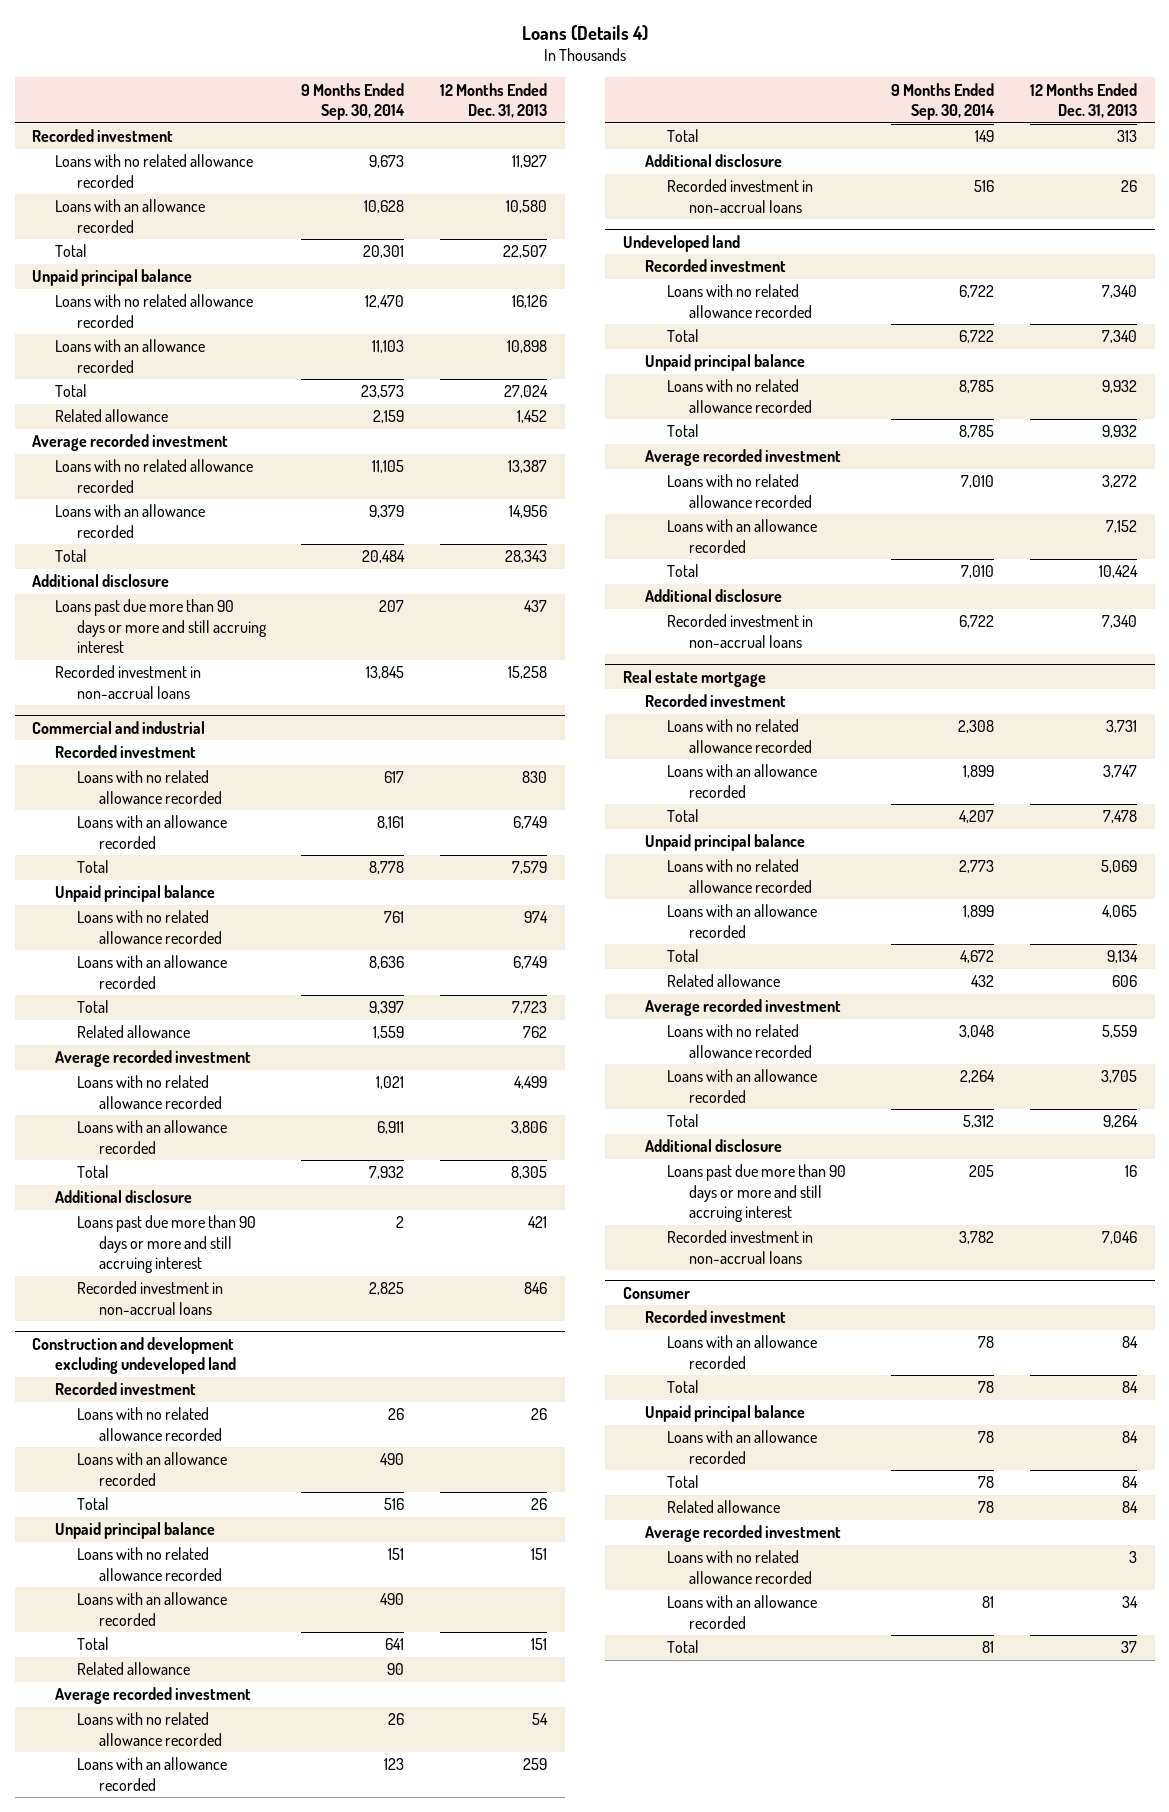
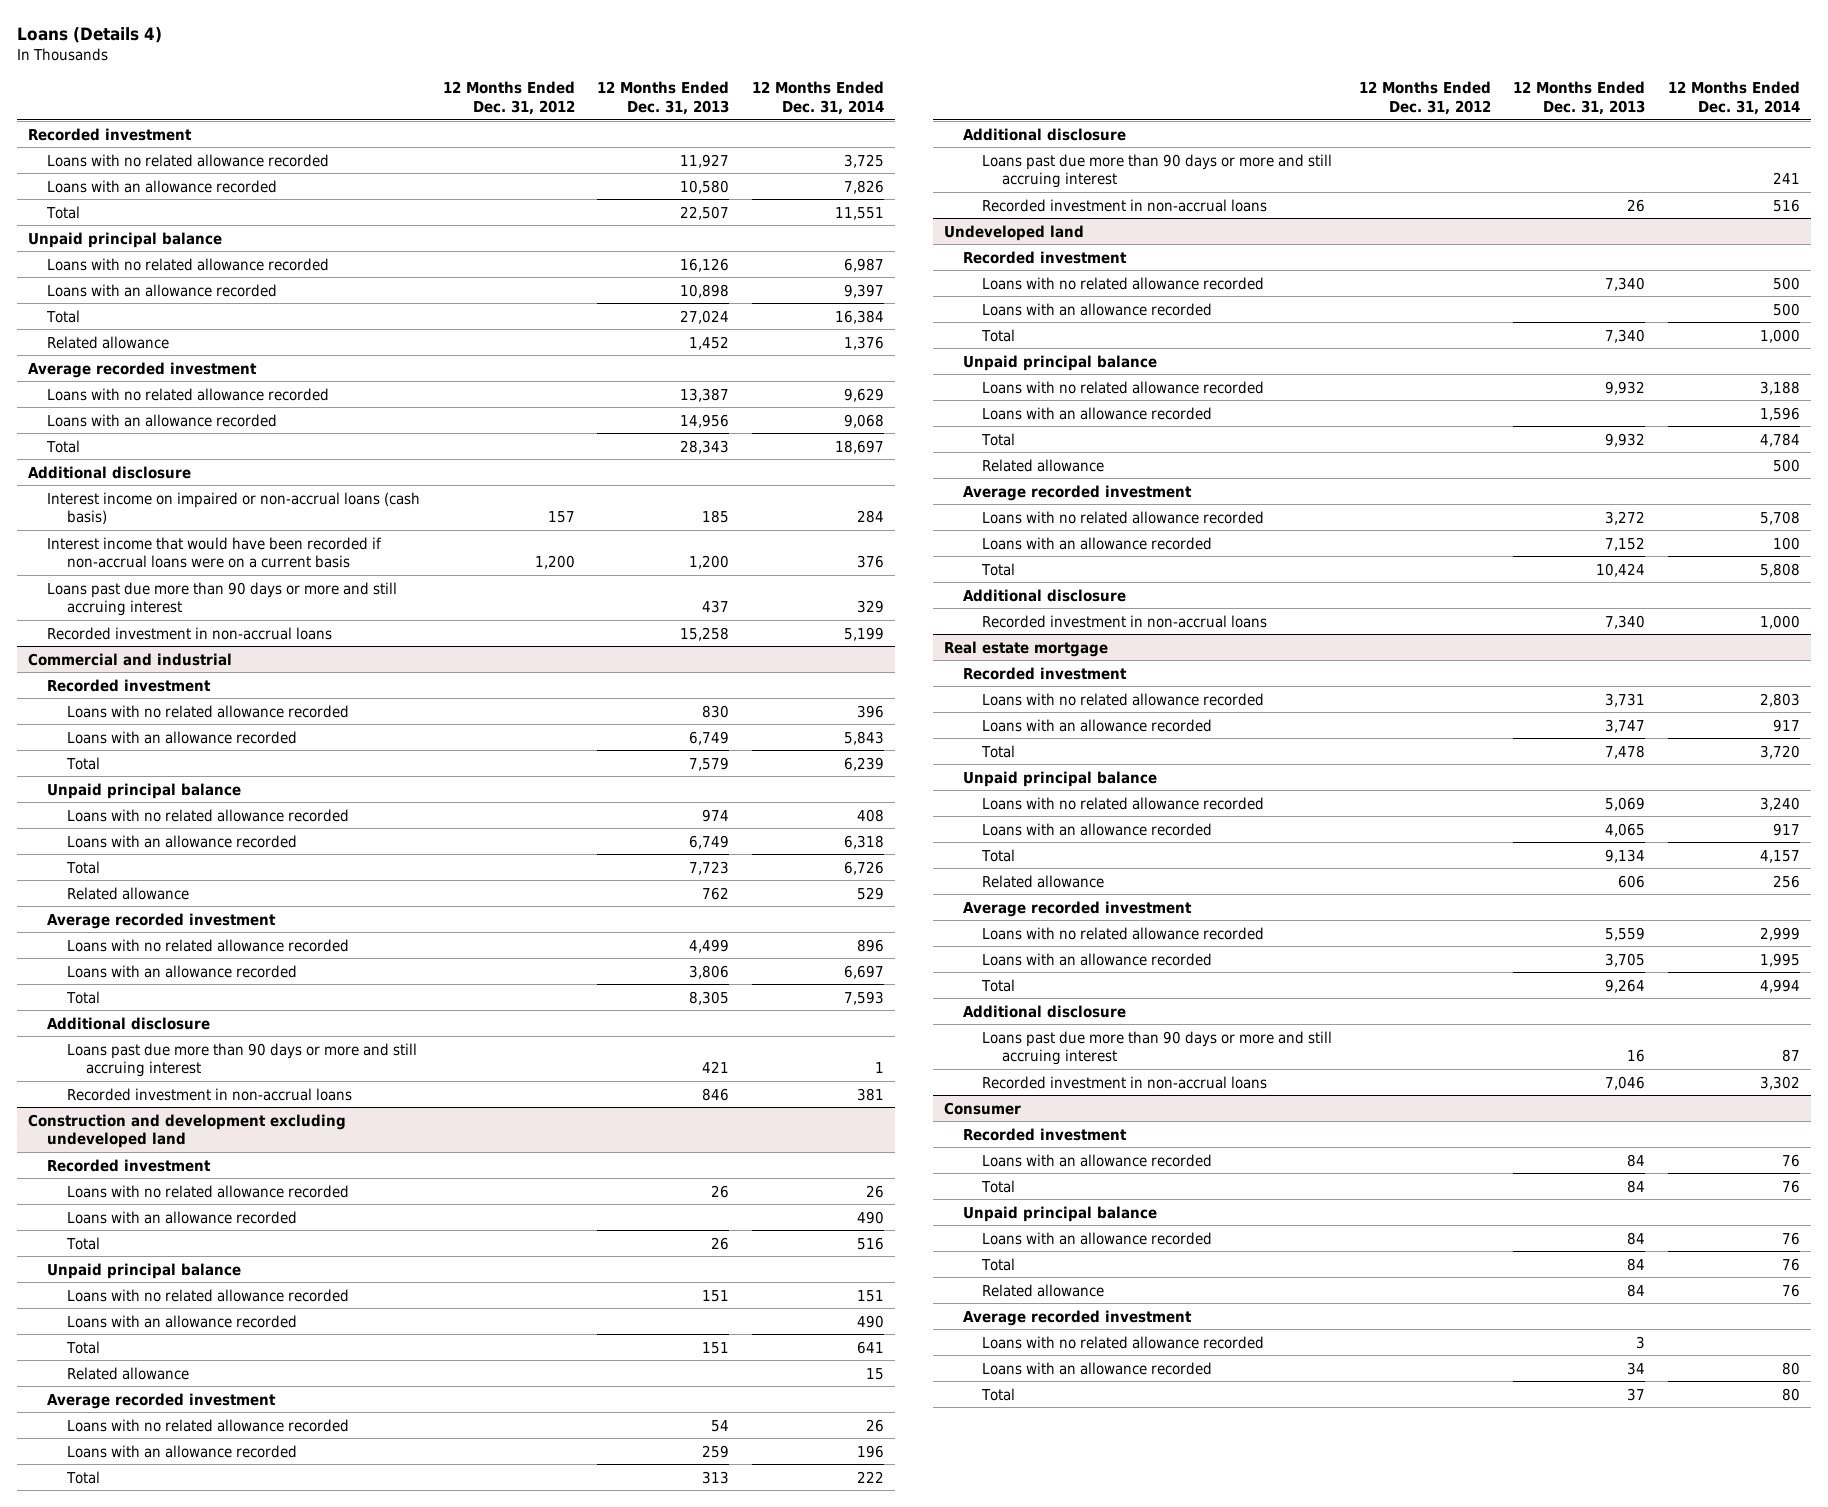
- | 9 Months Ended Sep. 30, 2014 | 12 Months Ended Dec. 31, 2013
+ | 12 Months Ended Dec. 31, 2012 | 12 Months Ended Dec. 31, 2013 | 12 Months Ended Dec. 31, 2014
+ Interest income on impaired or non-accrual loans (cash basis) | 157 | 185 | 284
+ Interest income that would have been recorded if non-accrual loans were on a current basis | 1,200 | 1,200 | 376
@ Construction and development excluding undeveloped land
+ Loans past due more than 90 days or more and still accruing interest | | | 241
@ Undeveloped land
+ Loans with an allowance recorded | | | 500
+ Loans with an allowance recorded | | | 1,596
+ Related allowance | | | 500

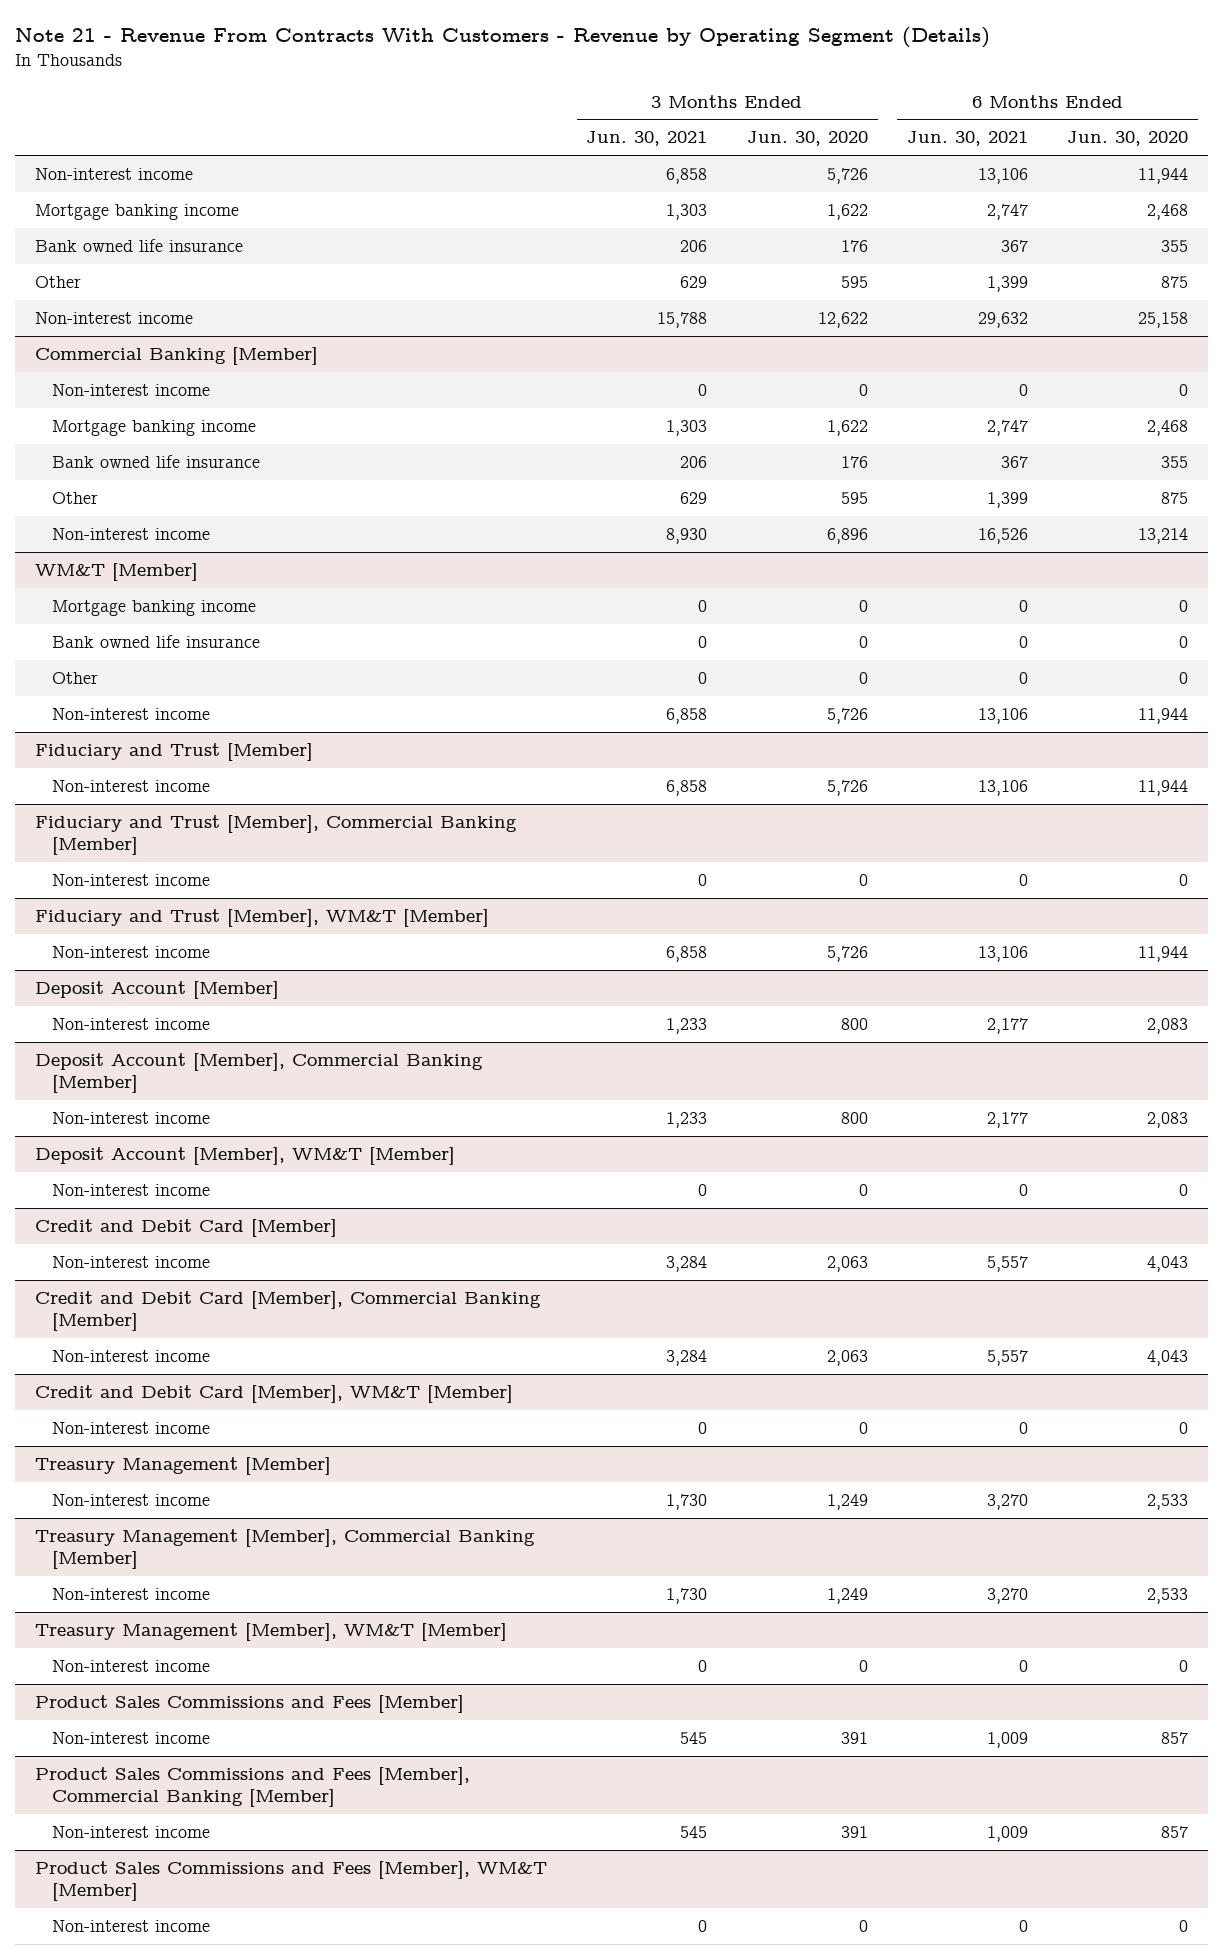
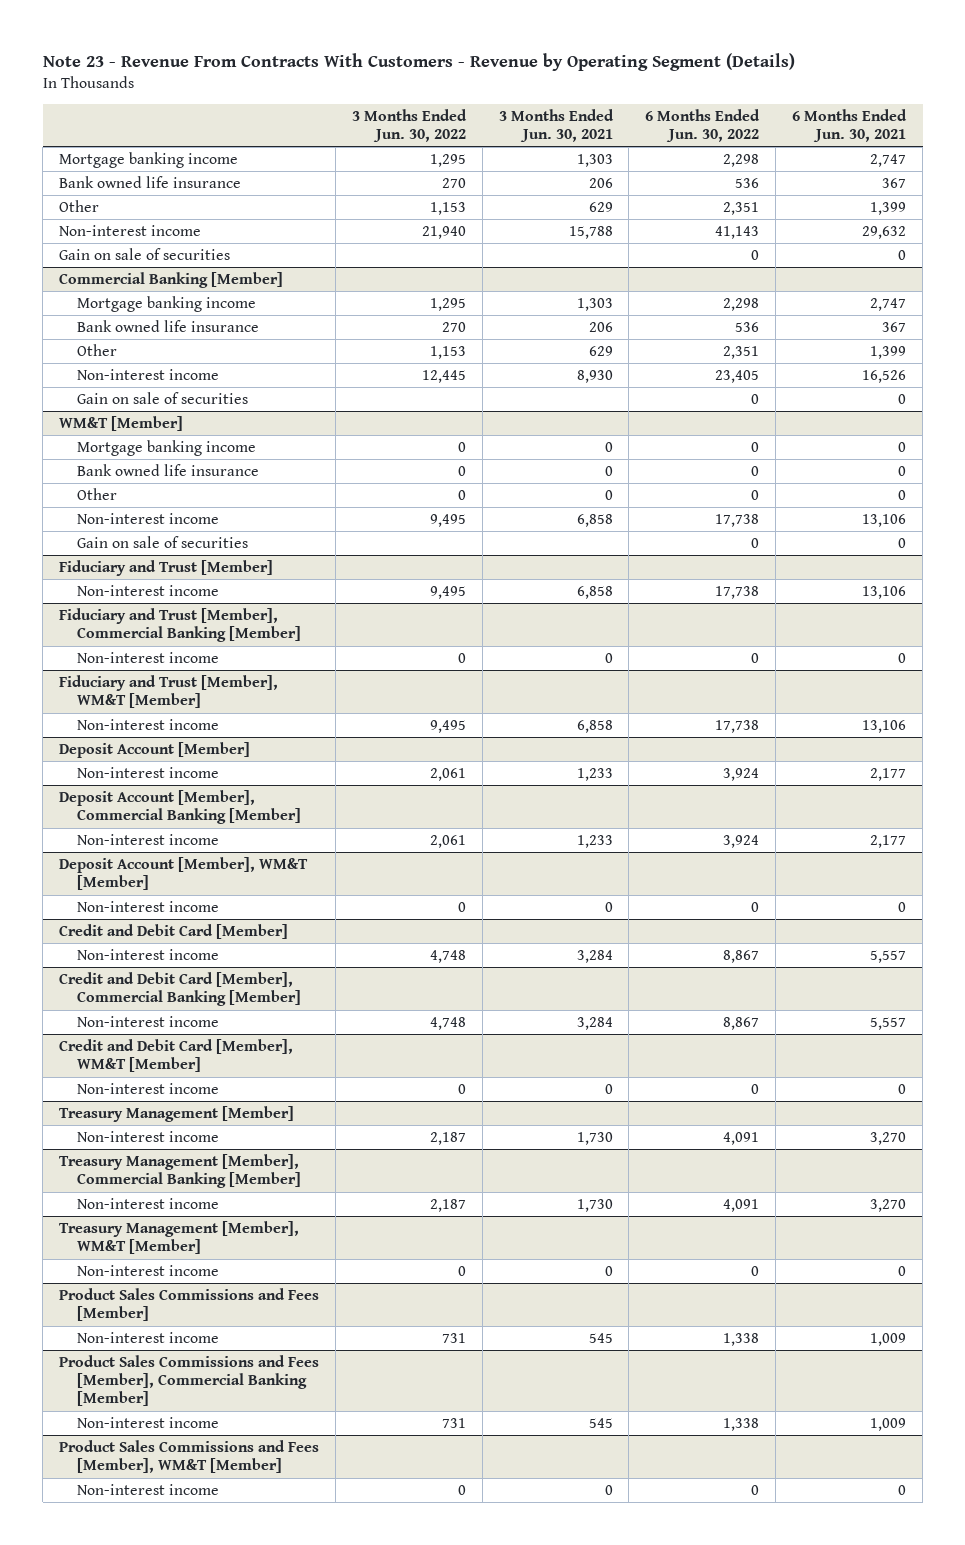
- Note 21 - Revenue From Contracts With Customers - Revenue by Operating Segment (Details)
+ Note 23 - Revenue From Contracts With Customers - Revenue by Operating Segment (Details)
- | 3 Months Ended Jun. 30, 2021 | 3 Months Ended Jun. 30, 2020 | 6 Months Ended Jun. 30, 2021 | 6 Months Ended Jun. 30, 2020
+ | 3 Months Ended Jun. 30, 2022 | 3 Months Ended Jun. 30, 2021 | 6 Months Ended Jun. 30, 2022 | 6 Months Ended Jun. 30, 2021
- Non-interest income | 6,858 | 5,726 | 13,106 | 11,944
+ Gain on sale of securities | | | 0 | 0
@ Commercial Banking [Member]
- Non-interest income | 0 | 0 | 0 | 0
+ Gain on sale of securities | | | 0 | 0
@ WM&T [Member]
+ Gain on sale of securities | | | 0 | 0

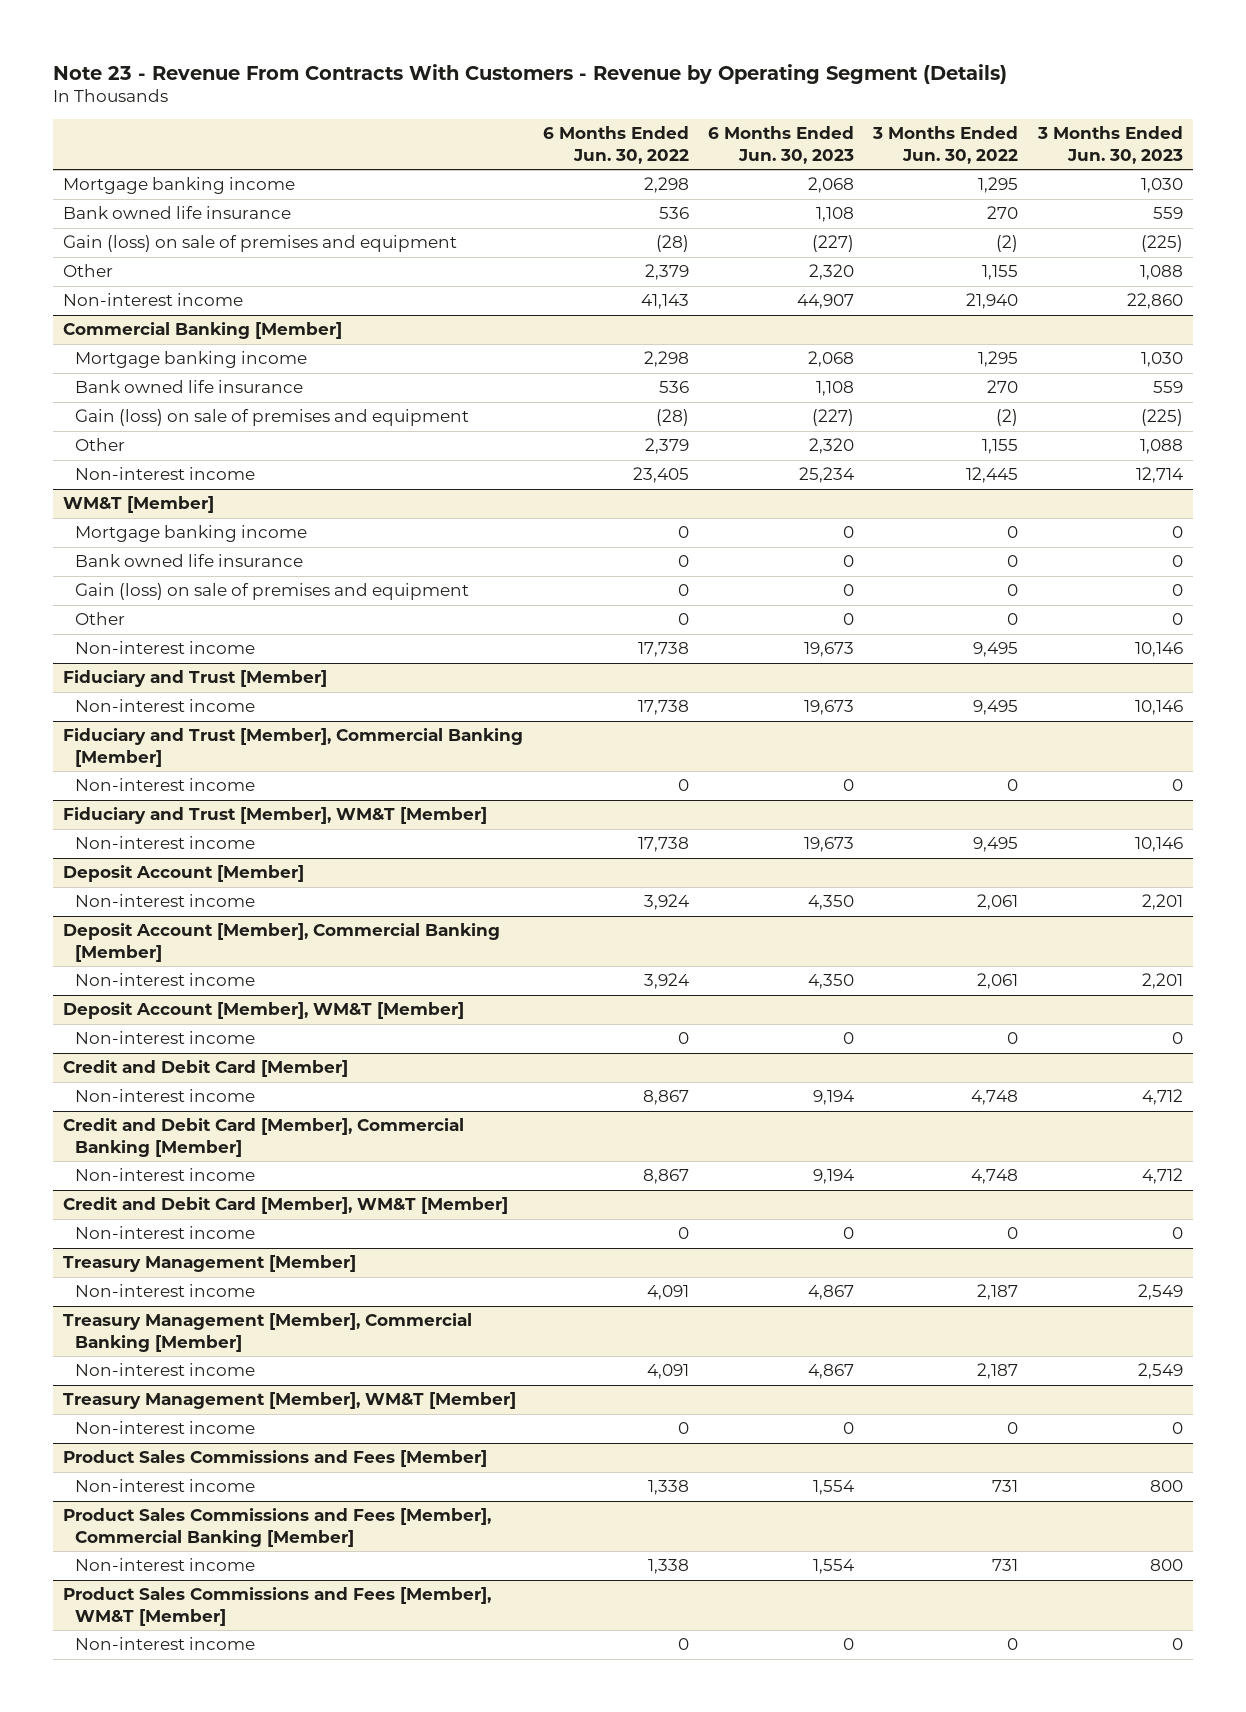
- | 3 Months Ended Jun. 30, 2022 | 3 Months Ended Jun. 30, 2021 | 6 Months Ended Jun. 30, 2022 | 6 Months Ended Jun. 30, 2021
+ | 6 Months Ended Jun. 30, 2022 | 6 Months Ended Jun. 30, 2023 | 3 Months Ended Jun. 30, 2022 | 3 Months Ended Jun. 30, 2023
- Other | 1,153 | 629 | 2,351 | 1,399
+ Gain (loss) on sale of premises and equipment | (28) | (227) | (2) | (225)
+ Other | 2,379 | 2,320 | 1,155 | 1,088
- Gain on sale of securities | | | 0 | 0
@ Commercial Banking [Member]
- Other | 1,153 | 629 | 2,351 | 1,399
+ Gain (loss) on sale of premises and equipment | (28) | (227) | (2) | (225)
+ Other | 2,379 | 2,320 | 1,155 | 1,088
- Gain on sale of securities | | | 0 | 0
@ WM&T [Member]
+ Gain (loss) on sale of premises and equipment | 0 | 0 | 0 | 0
- Gain on sale of securities | | | 0 | 0

